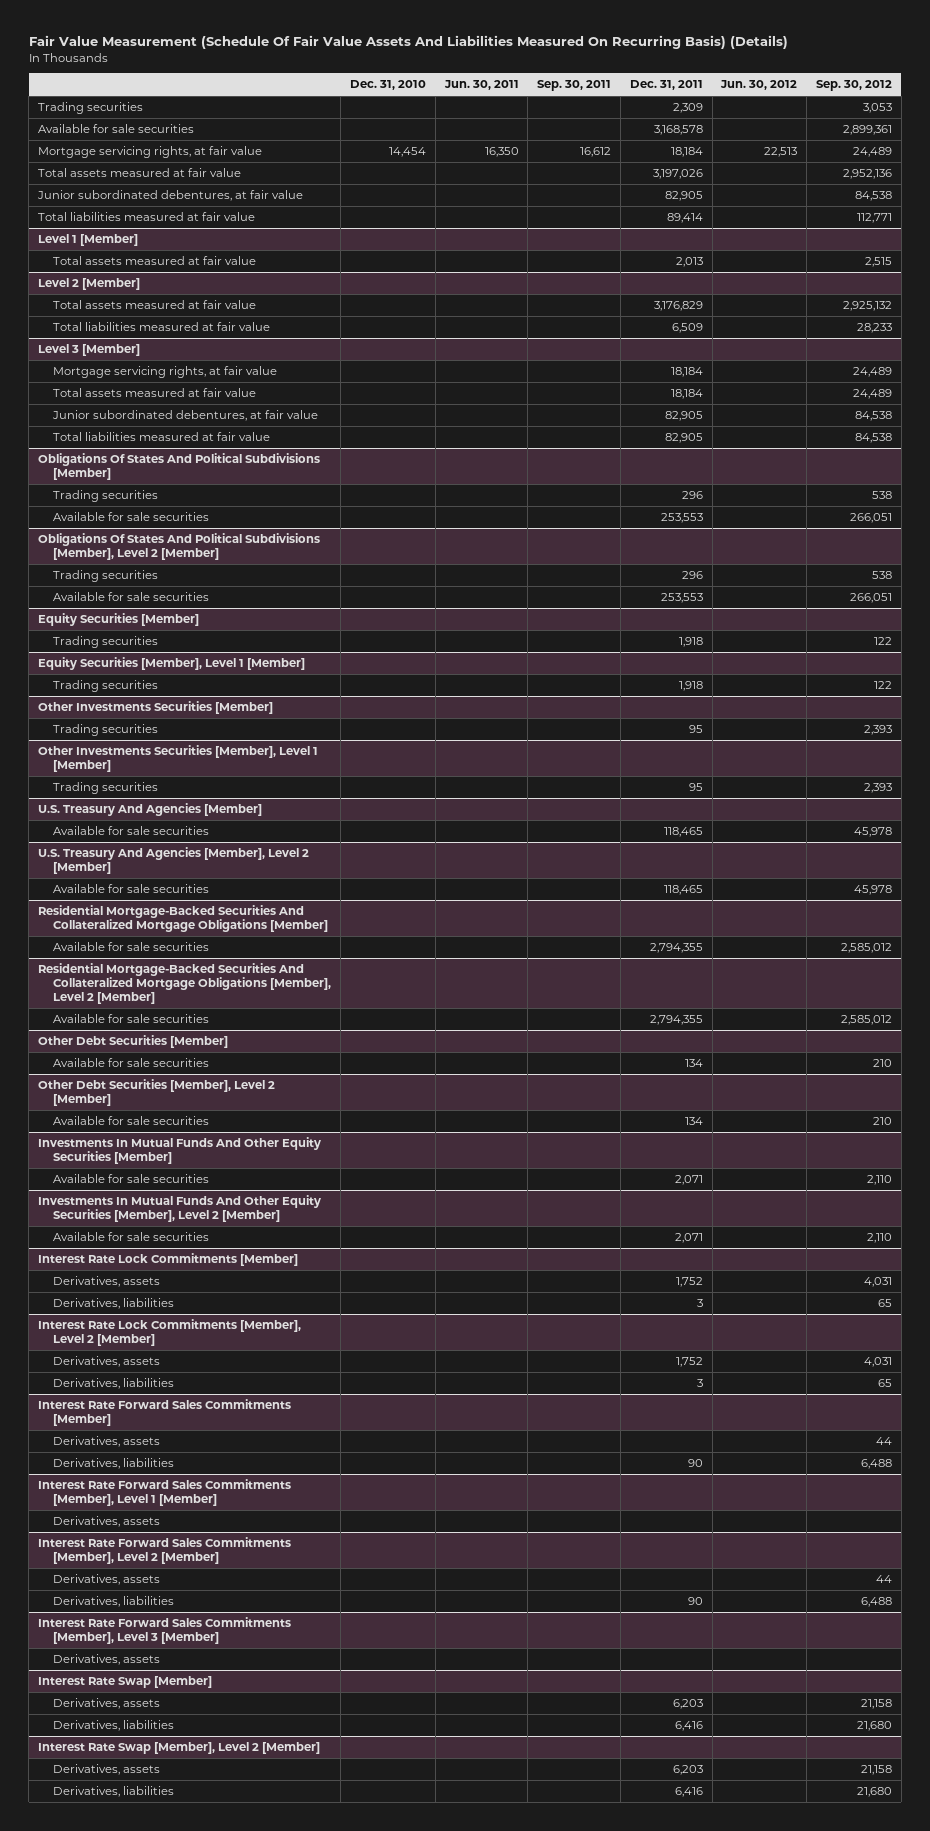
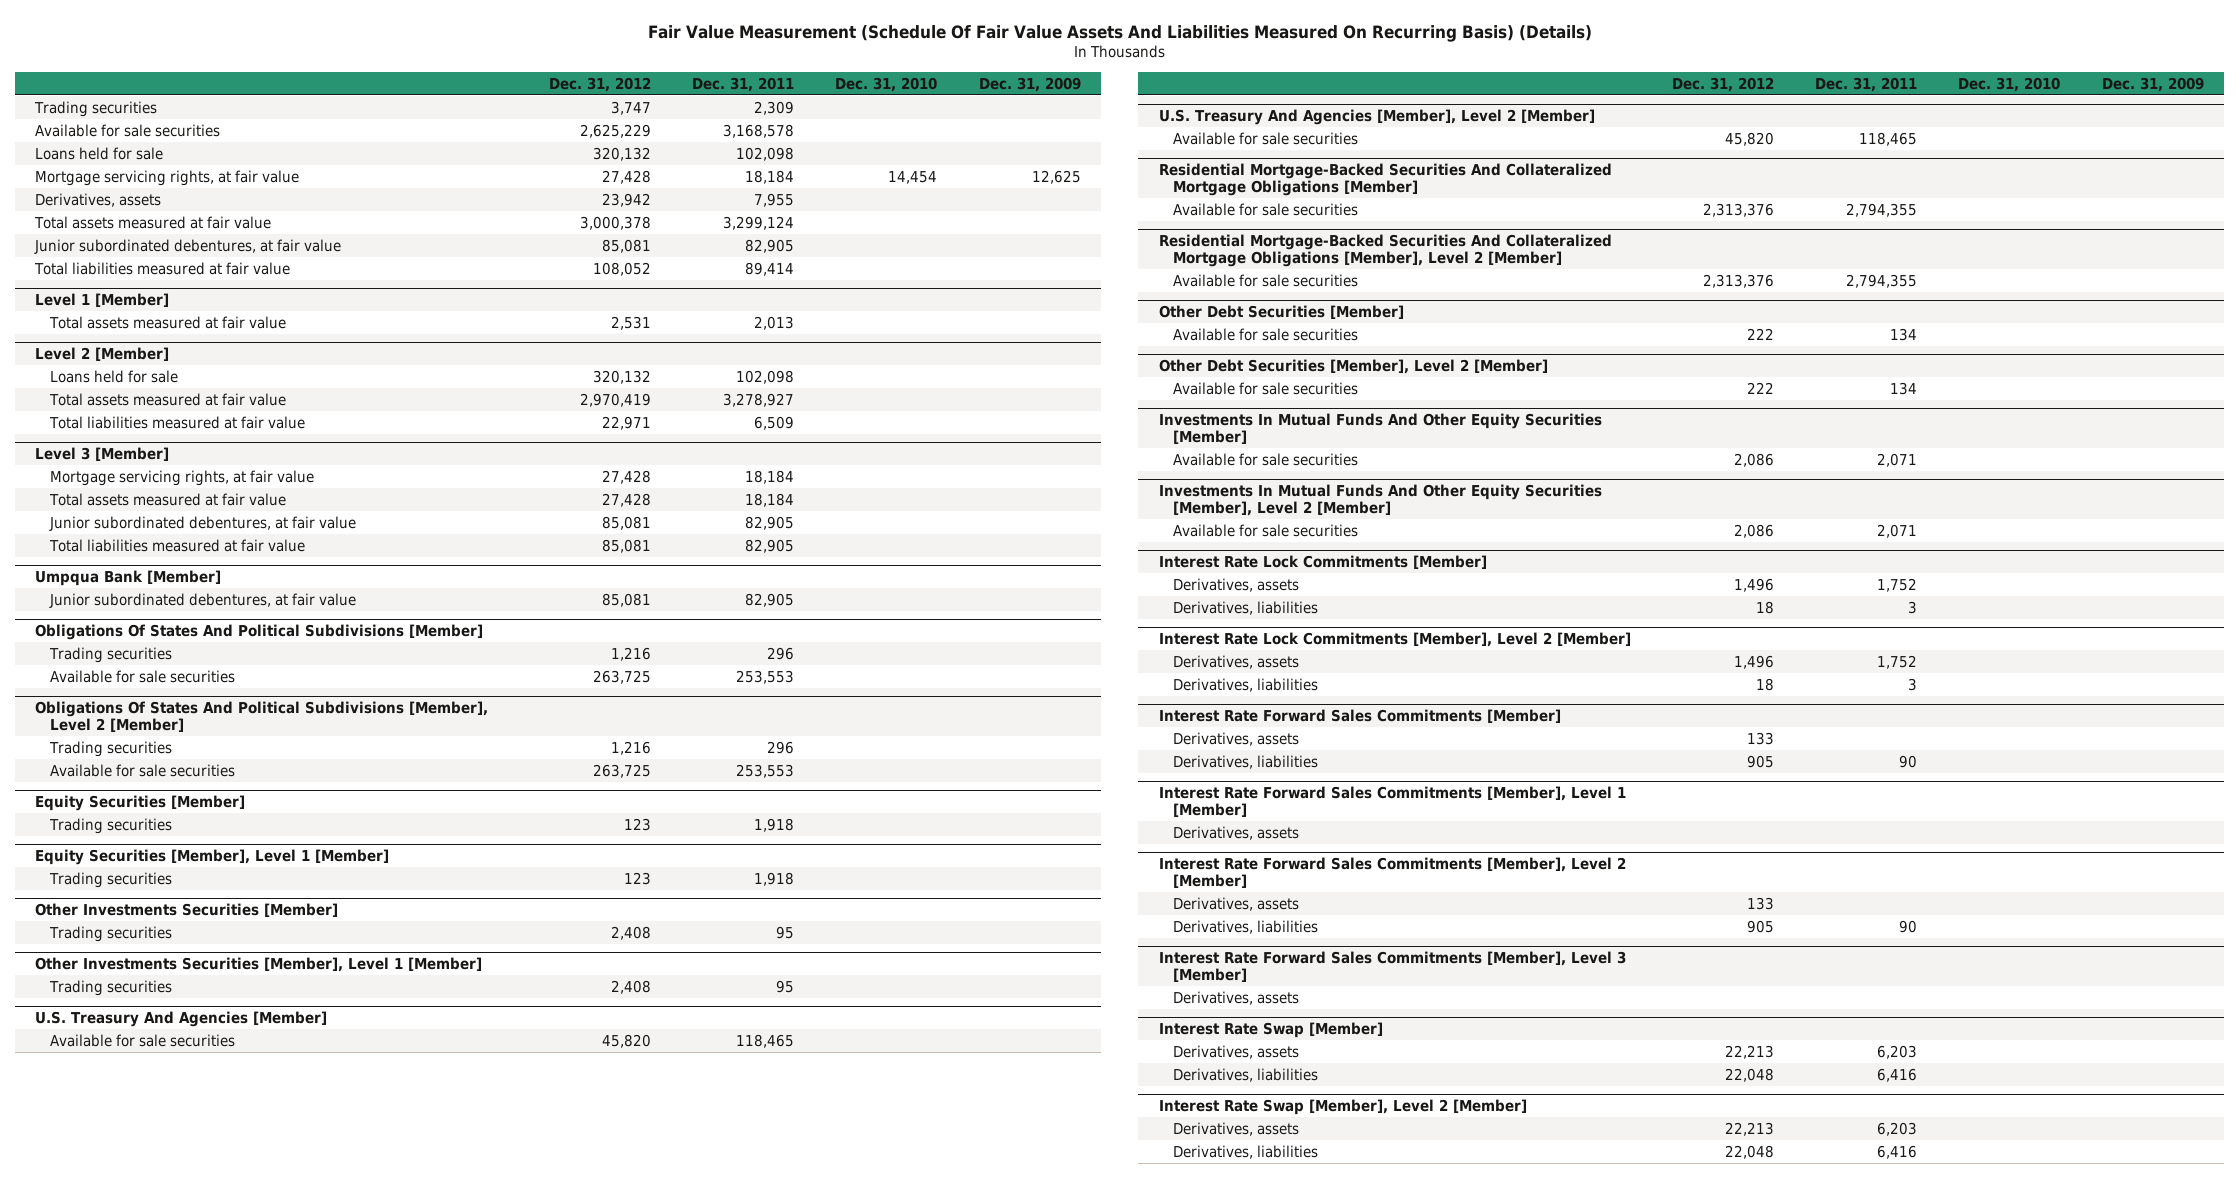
- | Dec. 31, 2010 | Jun. 30, 2011 | Sep. 30, 2011 | Dec. 31, 2011 | Jun. 30, 2012 | Sep. 30, 2012
+ | Dec. 31, 2012 | Dec. 31, 2011 | Dec. 31, 2010 | Dec. 31, 2009
+ Loans held for sale | 320,132 | 102,098 | |
- Total assets measured at fair value | | | | 3,197,026 | | 2,952,136
+ Derivatives, assets | 23,942 | 7,955 | |
+ Total assets measured at fair value | 3,000,378 | 3,299,124 | |
@ Level 2 [Member]
- Total assets measured at fair value | | | | 3,176,829 | | 2,925,132
+ Loans held for sale | 320,132 | 102,098 | |
+ Total assets measured at fair value | 2,970,419 | 3,278,927 | |
+ Umpqua Bank [Member]
+ Junior subordinated debentures, at fair value | 85,081 | 82,905 | |

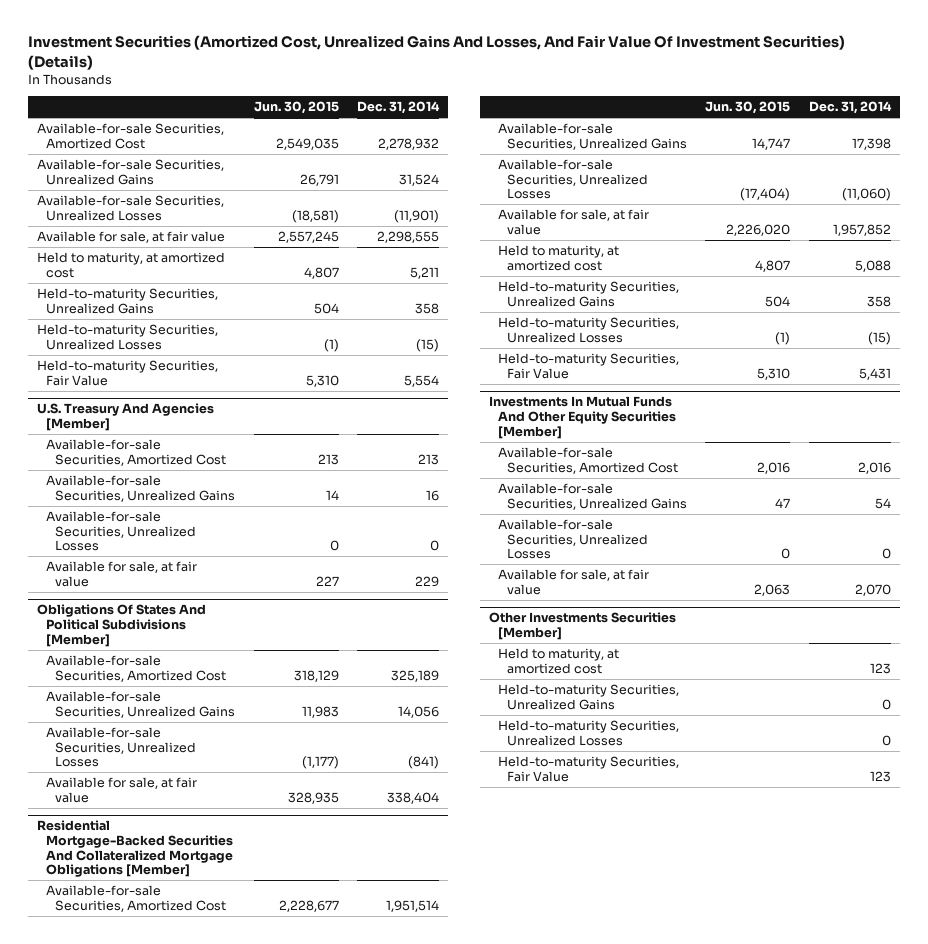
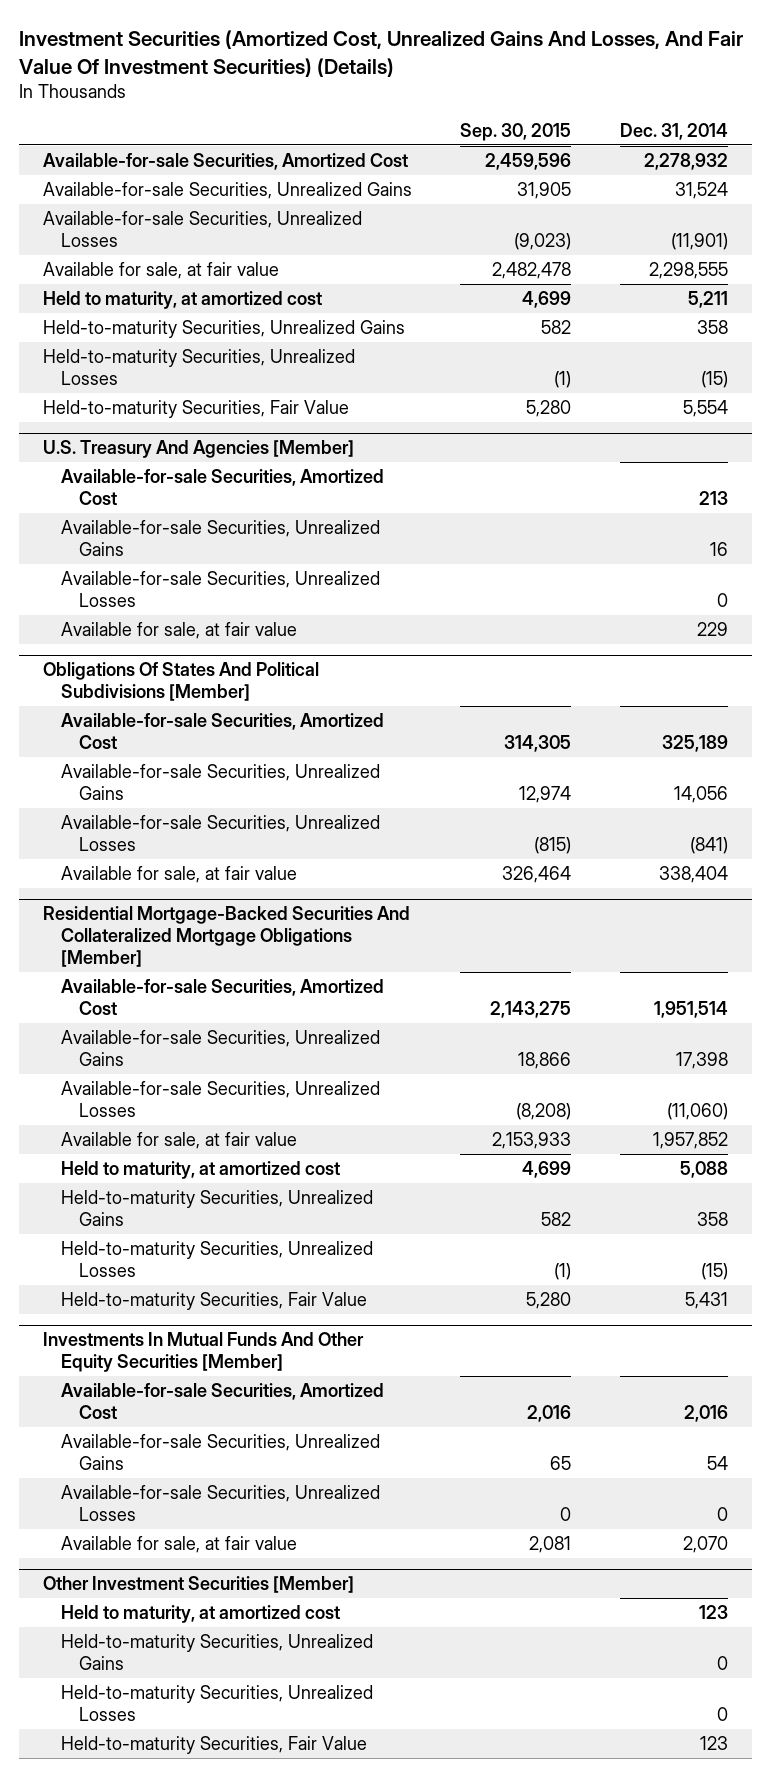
- | Jun. 30, 2015 | Dec. 31, 2014
+ | Sep. 30, 2015 | Dec. 31, 2014
- Other Investments Securities [Member]
+ Other Investment Securities [Member]

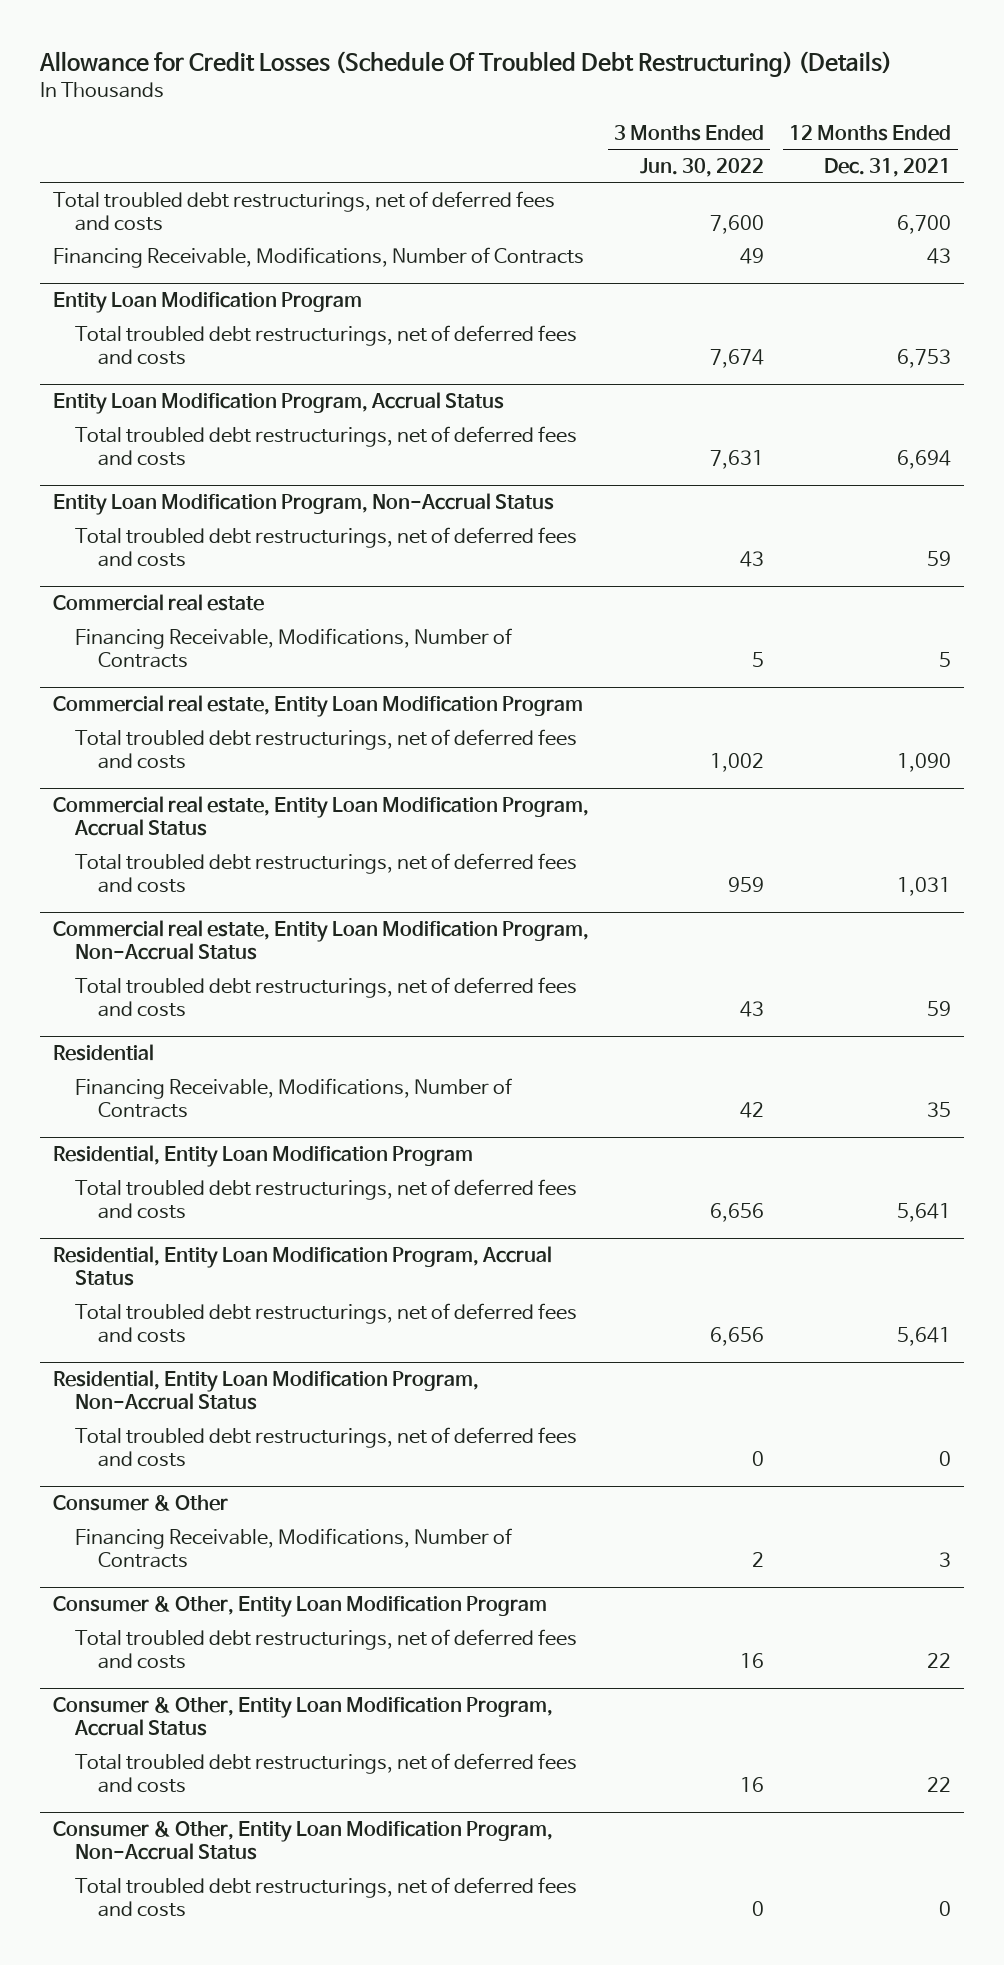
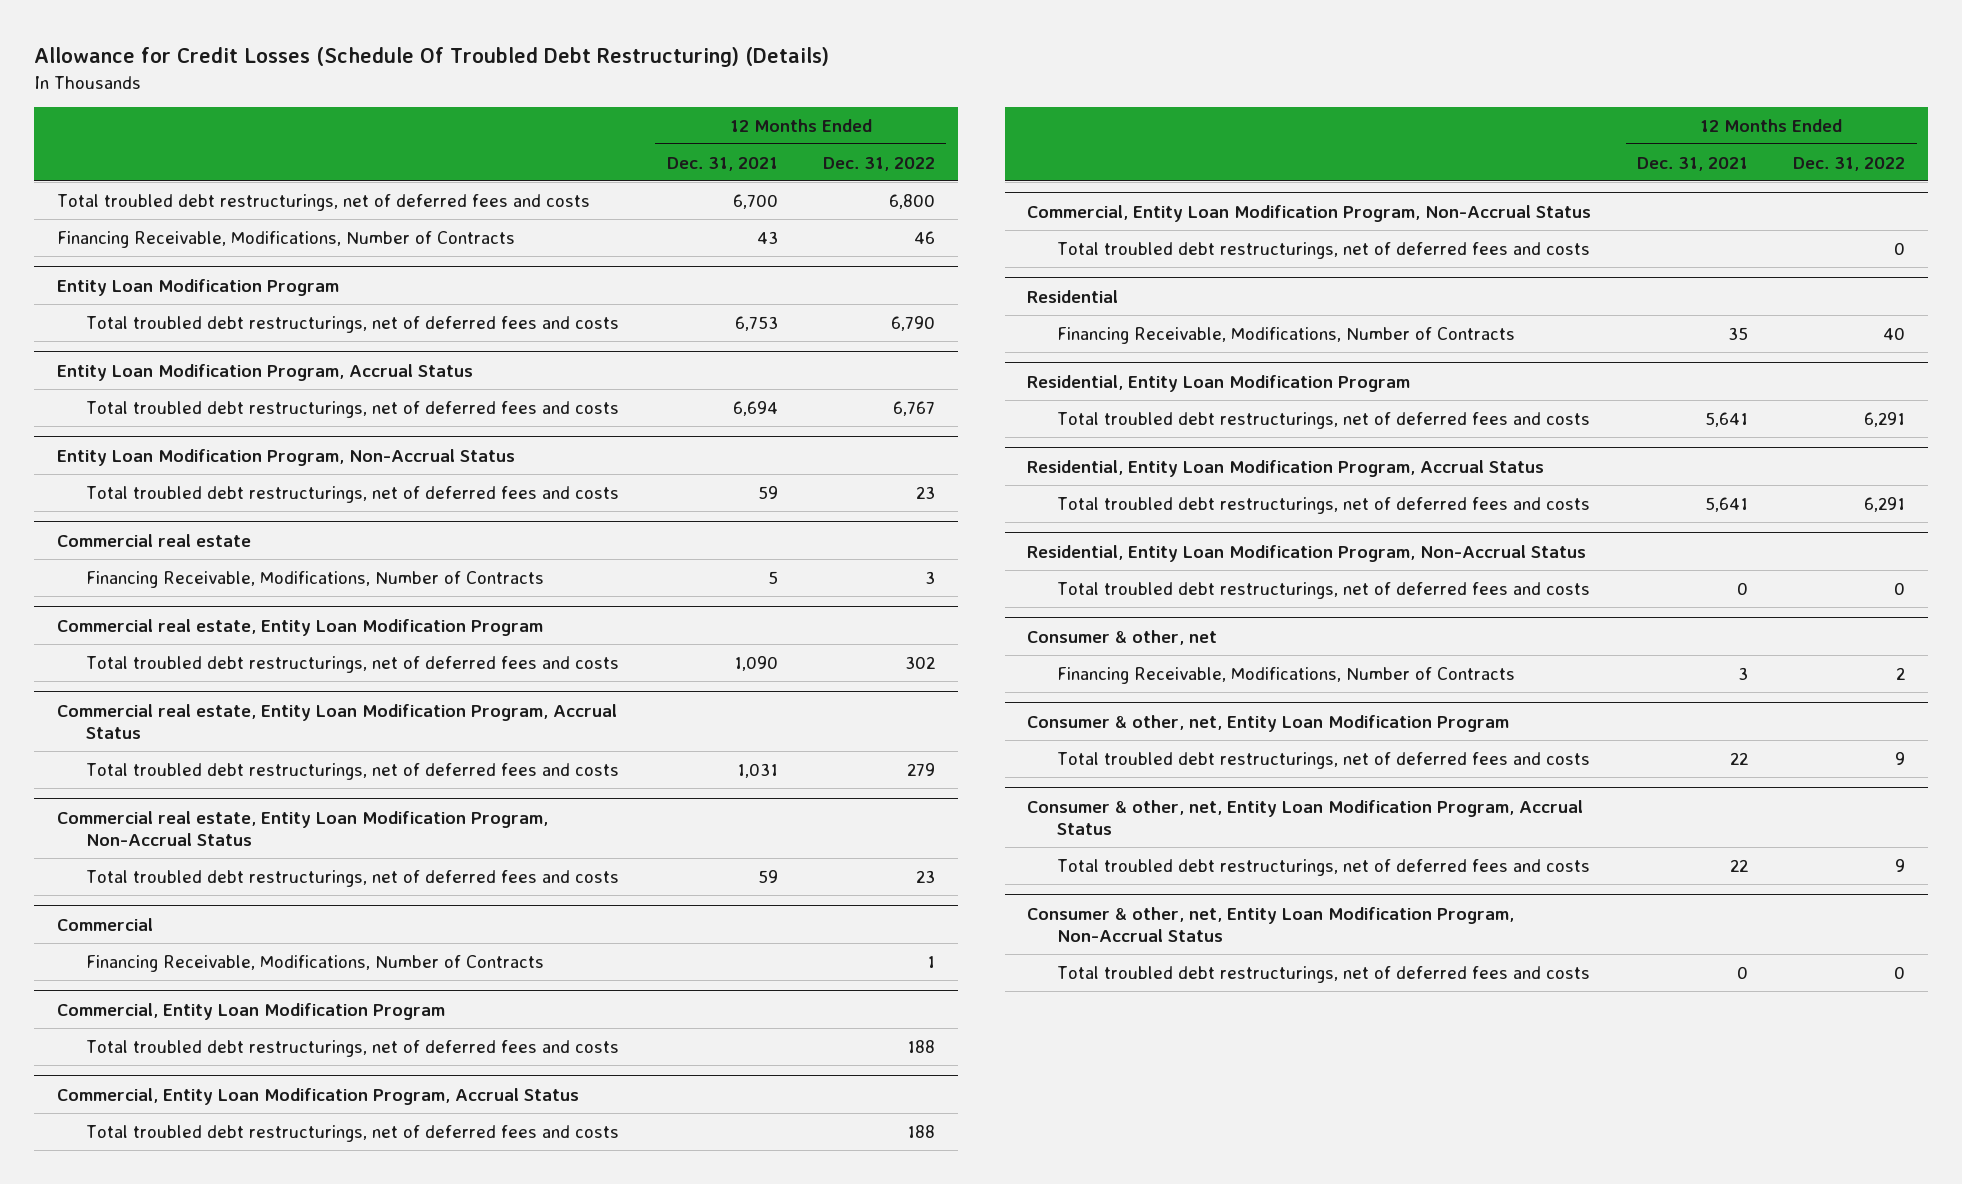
- | 3 Months Ended Jun. 30, 2022 | 12 Months Ended Dec. 31, 2021
+ | 12 Months Ended Dec. 31, 2021 | 12 Months Ended Dec. 31, 2022
+ Commercial
+ Financing Receivable, Modifications, Number of Contracts | | 1
+ Commercial, Entity Loan Modification Program
+ Total troubled debt restructurings, net of deferred fees and costs | | 188
+ Commercial, Entity Loan Modification Program, Accrual Status
+ Total troubled debt restructurings, net of deferred fees and costs | | 188
+ Commercial, Entity Loan Modification Program, Non-Accrual Status
+ Total troubled debt restructurings, net of deferred fees and costs | | 0
- Consumer & Other
+ Consumer & other, net
- Consumer & Other, Entity Loan Modification Program
+ Consumer & other, net, Entity Loan Modification Program
- Consumer & Other, Entity Loan Modification Program, Accrual Status
+ Consumer & other, net, Entity Loan Modification Program, Accrual Status
- Consumer & Other, Entity Loan Modification Program, Non-Accrual Status
+ Consumer & other, net, Entity Loan Modification Program, Non-Accrual Status

